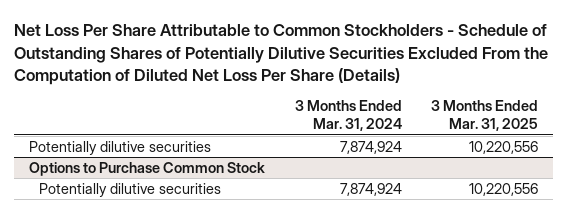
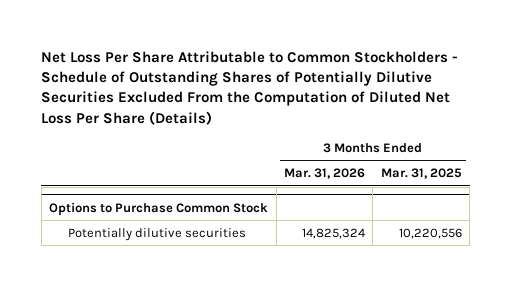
- | 3 Months Ended Mar. 31, 2024 | 3 Months Ended Mar. 31, 2025
+ | 3 Months Ended Mar. 31, 2026 | 3 Months Ended Mar. 31, 2025
- Potentially dilutive securities | 7,874,924 | 10,220,556

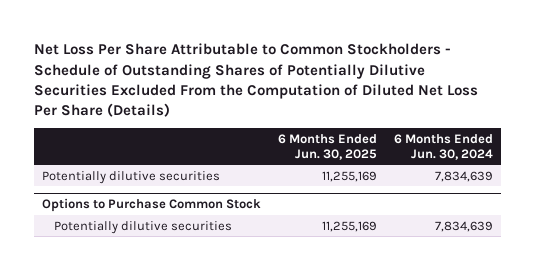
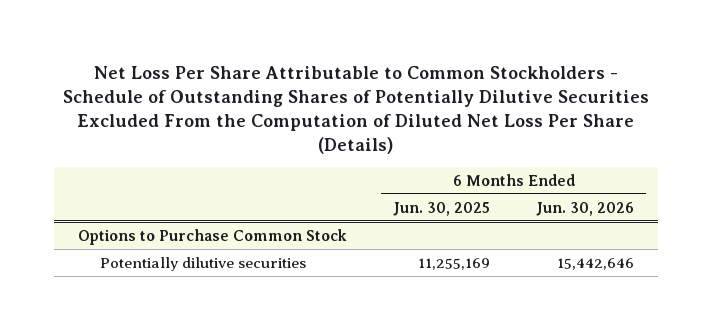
- | 6 Months Ended Jun. 30, 2025 | 6 Months Ended Jun. 30, 2024
+ | 6 Months Ended Jun. 30, 2025 | 6 Months Ended Jun. 30, 2026
- Potentially dilutive securities | 11,255,169 | 7,834,639

